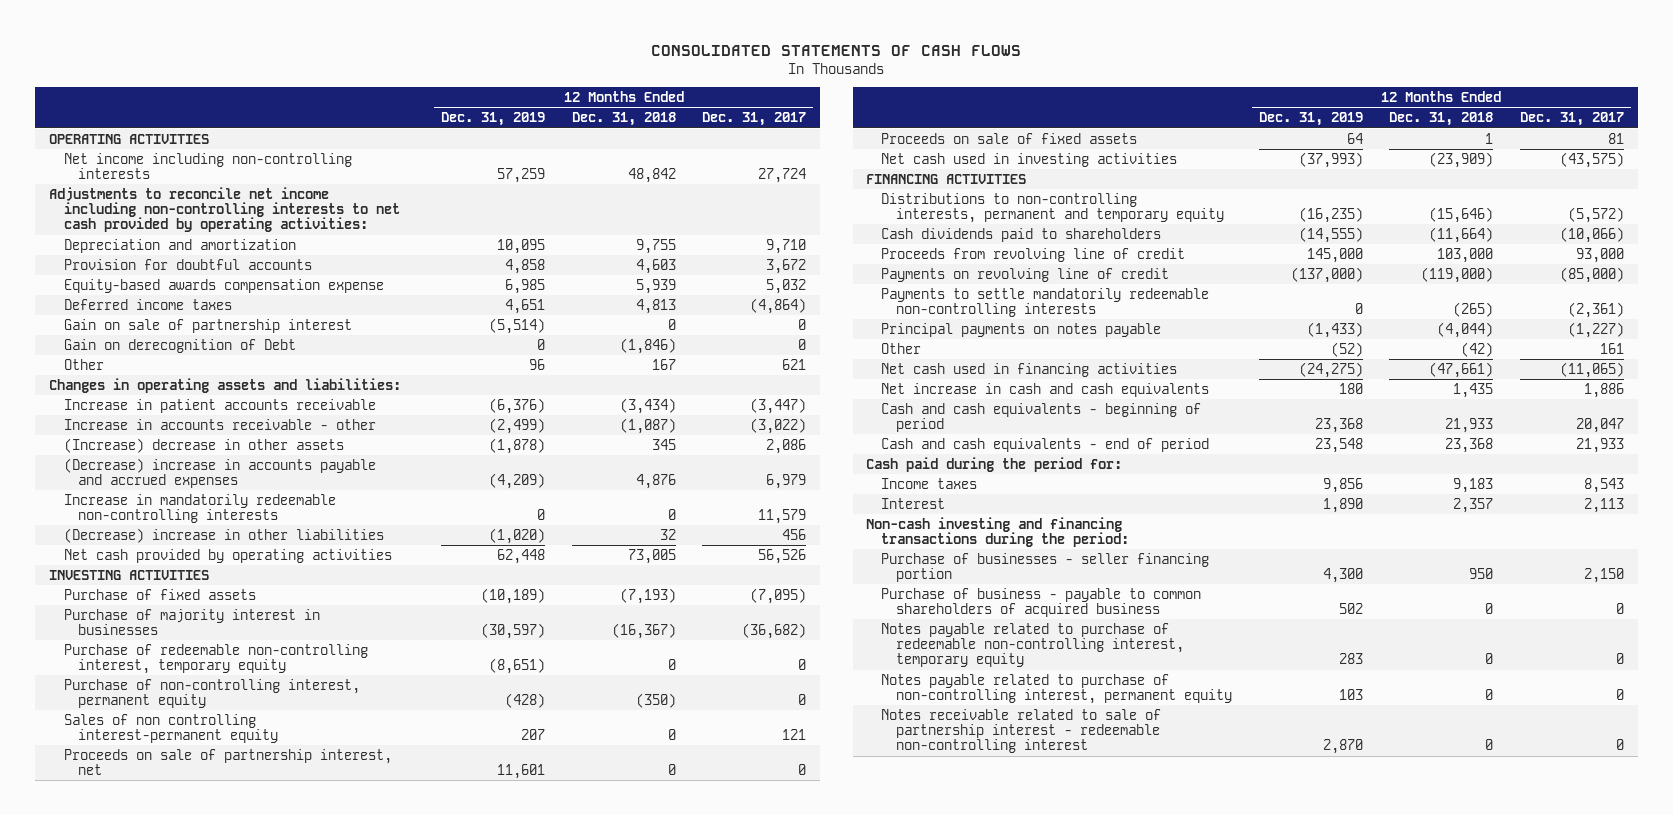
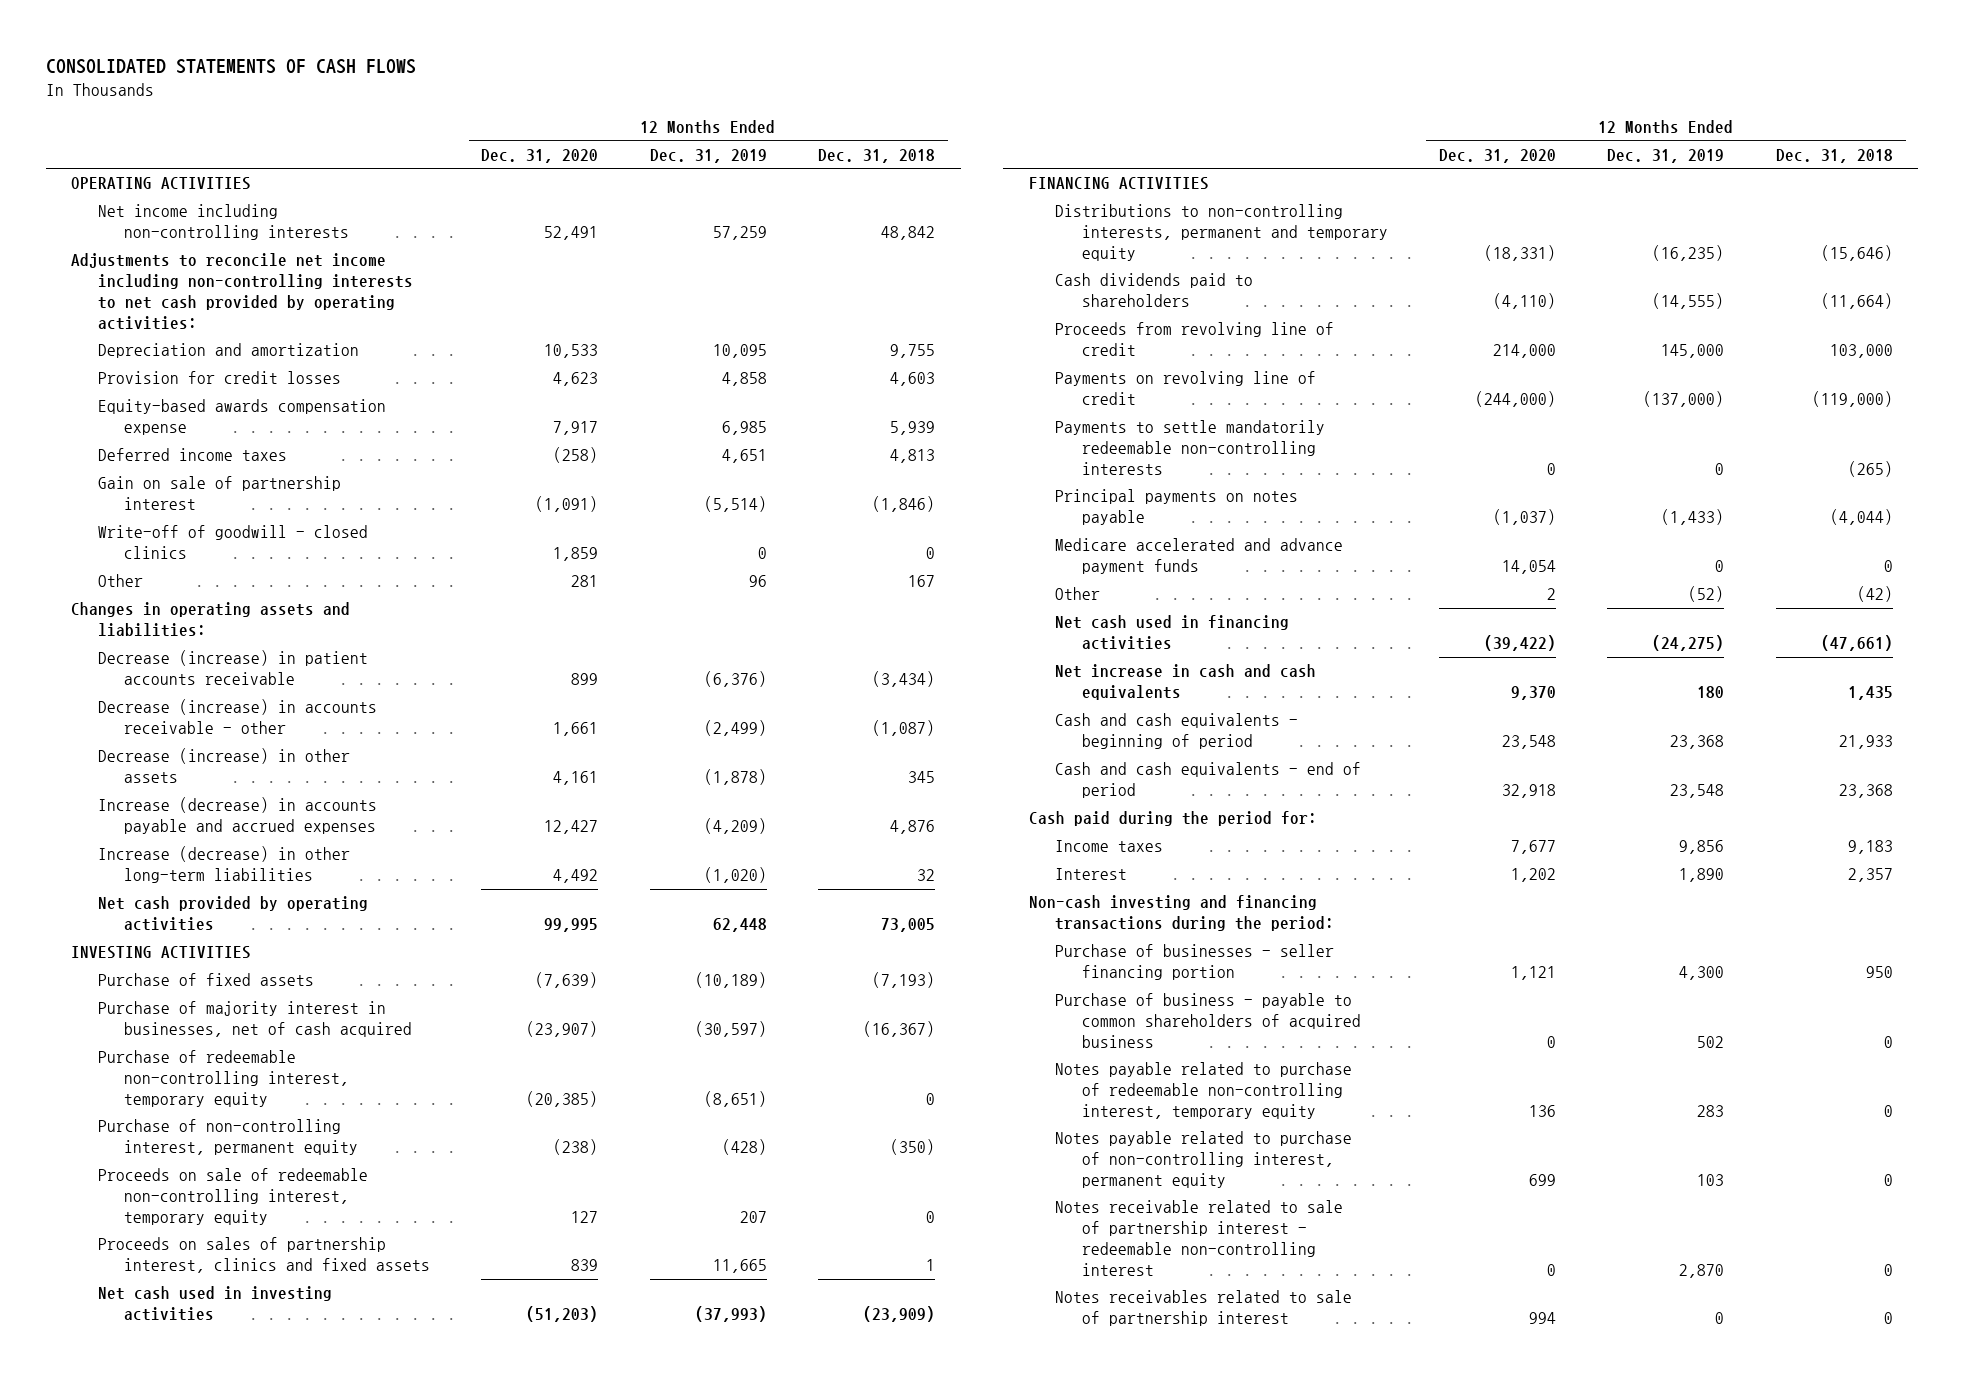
- | 12 Months Ended Dec. 31, 2019 | 12 Months Ended Dec. 31, 2018 | 12 Months Ended Dec. 31, 2017
+ | 12 Months Ended Dec. 31, 2020 | 12 Months Ended Dec. 31, 2019 | 12 Months Ended Dec. 31, 2018
- Provision for doubtful accounts | 4,858 | 4,603 | 3,672
+ Provision for credit losses | 4,623 | 4,858 | 4,603
- Gain on sale of partnership interest | (5,514) | 0 | 0
- Gain on derecognition of Debt | 0 | (1,846) | 0
+ Gain on sale of partnership interest | (1,091) | (5,514) | (1,846)
+ Write-off of goodwill - closed clinics | 1,859 | 0 | 0
- Increase in patient accounts receivable | (6,376) | (3,434) | (3,447)
- Increase in accounts receivable - other | (2,499) | (1,087) | (3,022)
- (Increase) decrease in other assets | (1,878) | 345 | 2,086
- (Decrease) increase in accounts payable and accrued expenses | (4,209) | 4,876 | 6,979
- Increase in mandatorily redeemable non-controlling interests | 0 | 0 | 11,579
- (Decrease) increase in other liabilities | (1,020) | 32 | 456
+ Decrease (increase) in patient accounts receivable | 899 | (6,376) | (3,434)
+ Decrease (increase) in accounts receivable - other | 1,661 | (2,499) | (1,087)
+ Decrease (increase) in other assets | 4,161 | (1,878) | 345
+ Increase (decrease) in accounts payable and accrued expenses | 12,427 | (4,209) | 4,876
+ Increase (decrease) in other long-term liabilities | 4,492 | (1,020) | 32
- Purchase of majority interest in businesses | (30,597) | (16,367) | (36,682)
+ Purchase of majority interest in businesses, net of cash acquired | (23,907) | (30,597) | (16,367)
- Sales of non controlling interest-permanent equity | 207 | 0 | 121
- Proceeds on sale of partnership interest, net | 11,601 | 0 | 0
- Proceeds on sale of fixed assets | 64 | 1 | 81
+ Proceeds on sale of redeemable non-controlling interest, temporary equity | 127 | 207 | 0
+ Proceeds on sales of partnership interest, clinics and fixed assets | 839 | 11,665 | 1
+ Medicare accelerated and advance payment funds | 14,054 | 0 | 0
+ Notes receivables related to sale of partnership interest | 994 | 0 | 0

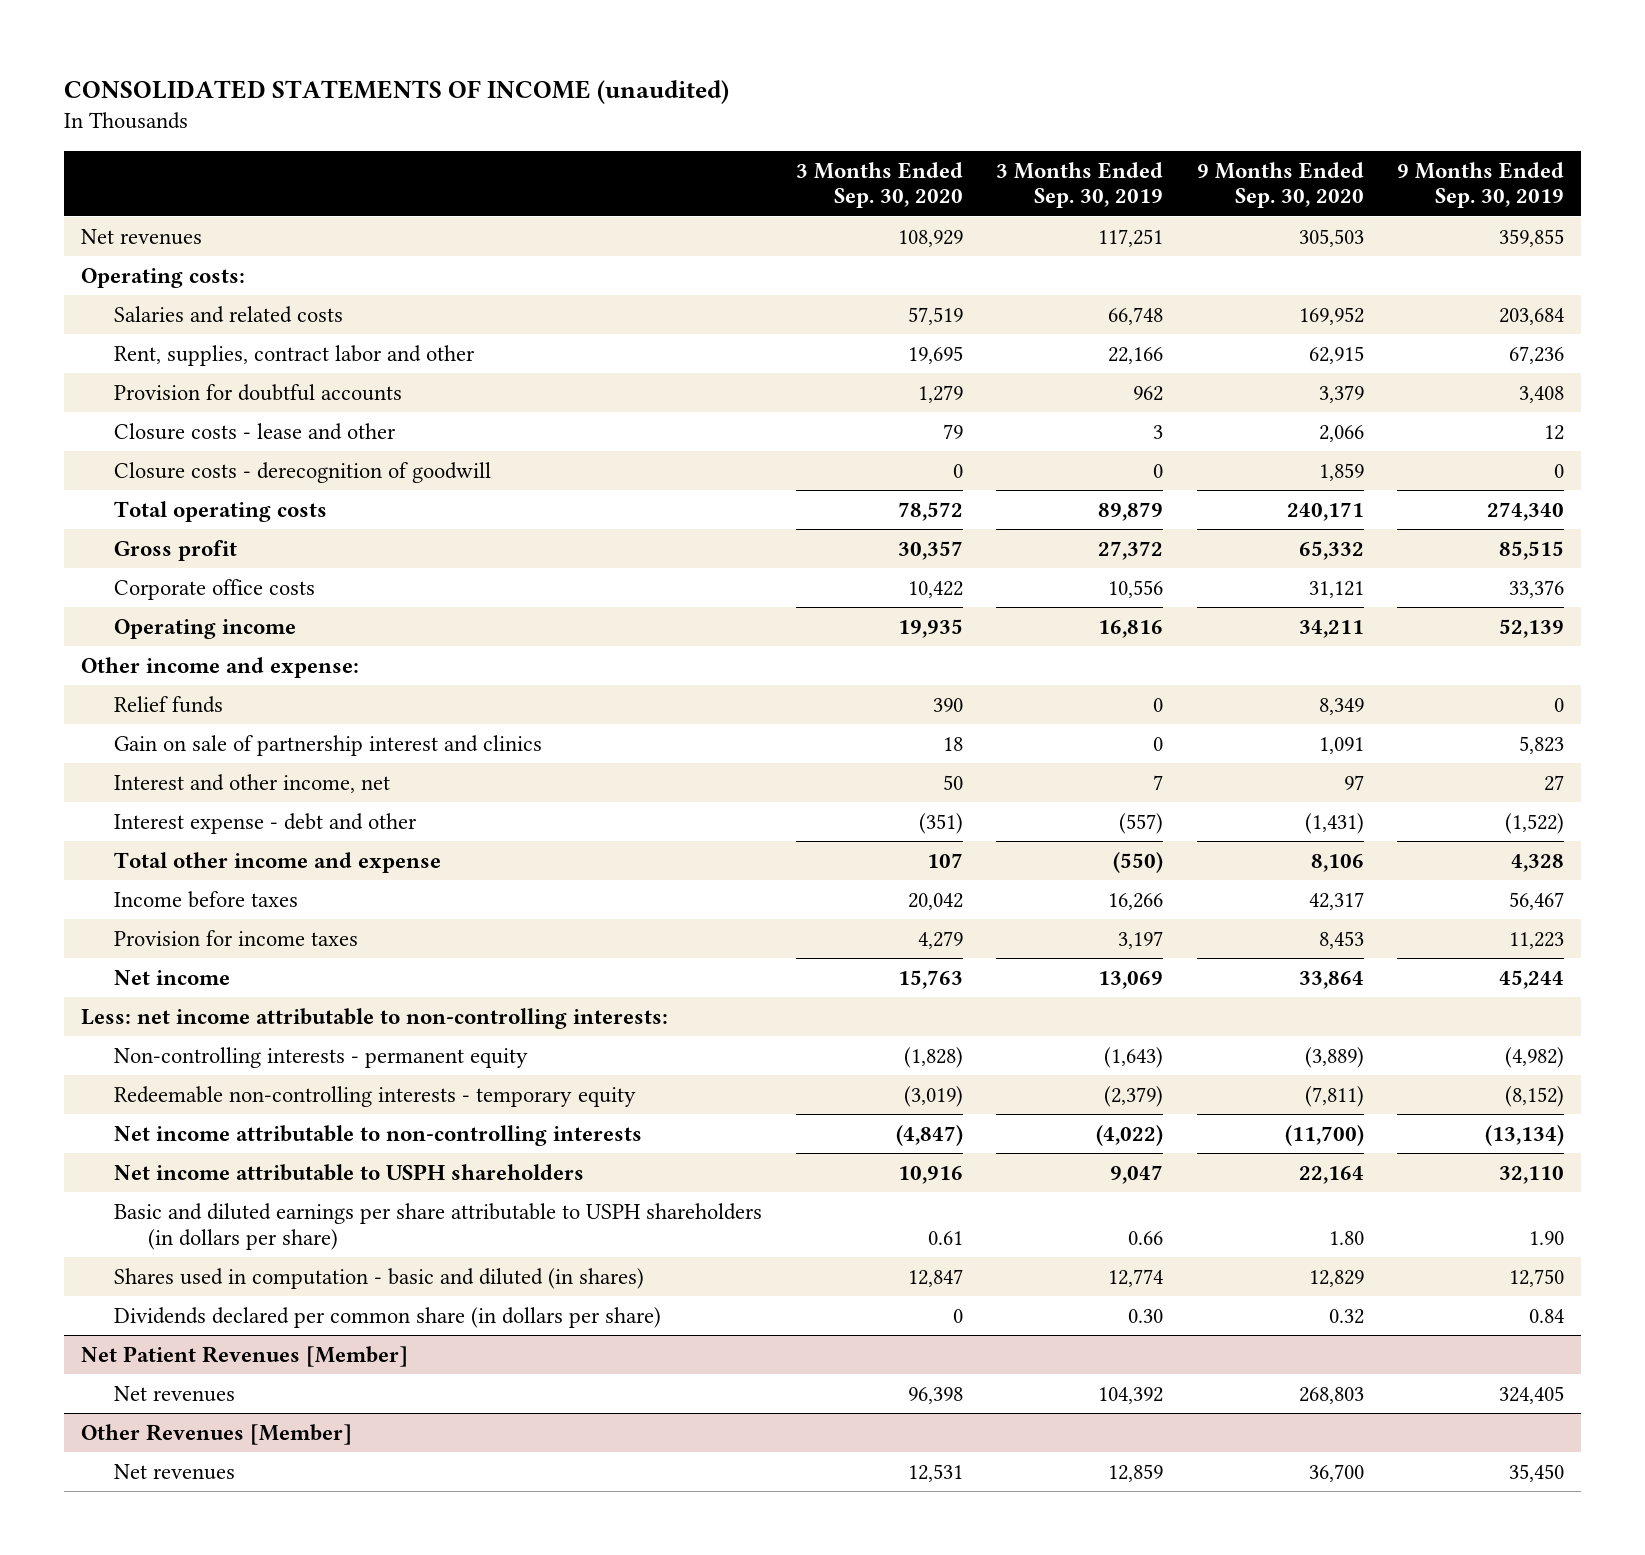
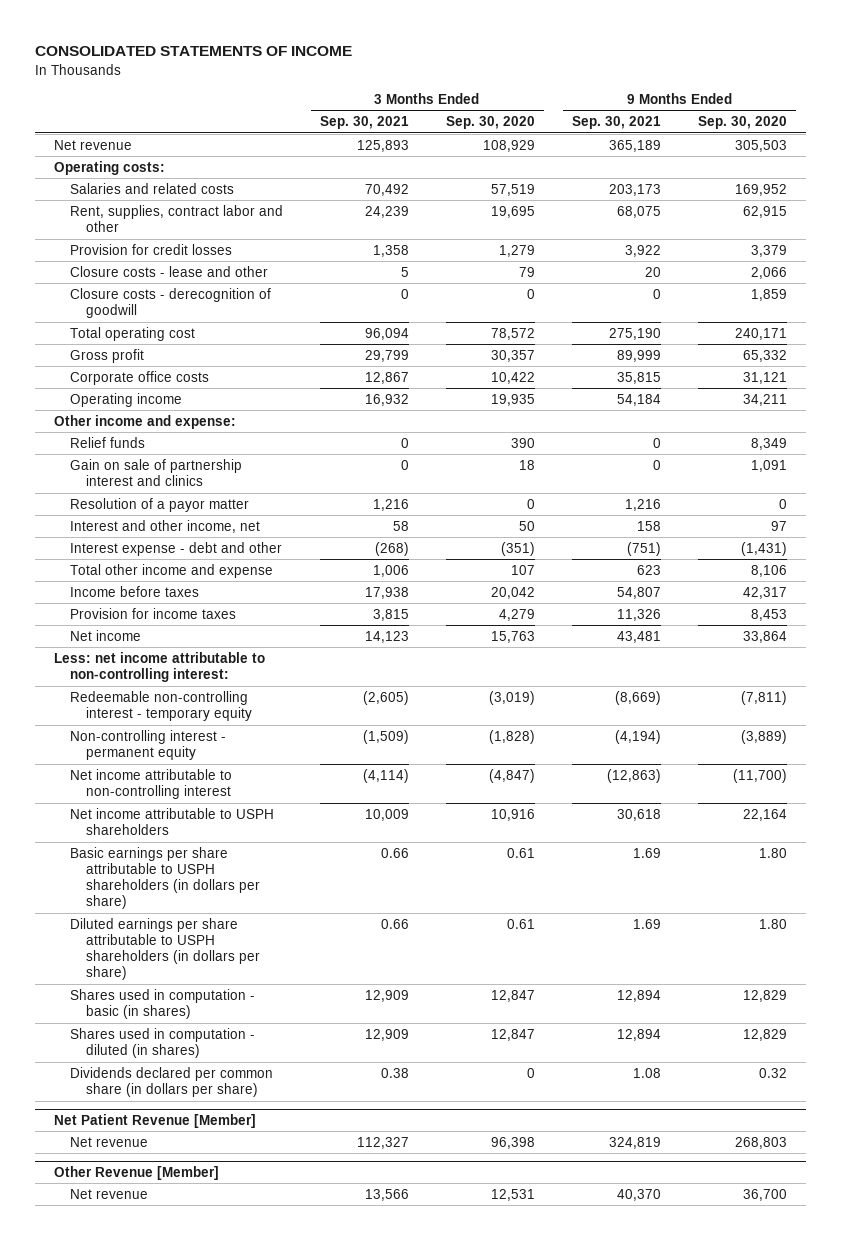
- CONSOLIDATED STATEMENTS OF INCOME (unaudited)
+ CONSOLIDATED STATEMENTS OF INCOME
- | 3 Months Ended Sep. 30, 2020 | 3 Months Ended Sep. 30, 2019 | 9 Months Ended Sep. 30, 2020 | 9 Months Ended Sep. 30, 2019
+ | 3 Months Ended Sep. 30, 2021 | 3 Months Ended Sep. 30, 2020 | 9 Months Ended Sep. 30, 2021 | 9 Months Ended Sep. 30, 2020
- Net revenues | 108,929 | 117,251 | 305,503 | 359,855
+ Net revenue | 125,893 | 108,929 | 365,189 | 305,503
- Provision for doubtful accounts | 1,279 | 962 | 3,379 | 3,408
+ Provision for credit losses | 1,358 | 1,279 | 3,922 | 3,379
- Total operating costs | 78,572 | 89,879 | 240,171 | 274,340
+ Total operating cost | 96,094 | 78,572 | 275,190 | 240,171
+ Resolution of a payor matter | 1,216 | 0 | 1,216 | 0
- Less: net income attributable to non-controlling interests:
- Non-controlling interests - permanent equity | (1,828) | (1,643) | (3,889) | (4,982)
- Redeemable non-controlling interests - temporary equity | (3,019) | (2,379) | (7,811) | (8,152)
- Net income attributable to non-controlling interests | (4,847) | (4,022) | (11,700) | (13,134)
+ Less: net income attributable to non-controlling interest:
+ Redeemable non-controlling interest - temporary equity | (2,605) | (3,019) | (8,669) | (7,811)
+ Non-controlling interest - permanent equity | (1,509) | (1,828) | (4,194) | (3,889)
+ Net income attributable to non-controlling interest | (4,114) | (4,847) | (12,863) | (11,700)
- Basic and diluted earnings per share attributable to USPH shareholders (in dollars per share) | 0.61 | 0.66 | 1.80 | 1.90
- Shares used in computation - basic and diluted (in shares) | 12,847 | 12,774 | 12,829 | 12,750
+ Basic earnings per share attributable to USPH shareholders (in dollars per share) | 0.66 | 0.61 | 1.69 | 1.80
+ Diluted earnings per share attributable to USPH shareholders (in dollars per share) | 0.66 | 0.61 | 1.69 | 1.80
+ Shares used in computation - basic (in shares) | 12,909 | 12,847 | 12,894 | 12,829
+ Shares used in computation - diluted (in shares) | 12,909 | 12,847 | 12,894 | 12,829
- Net Patient Revenues [Member]
- Net revenues | 96,398 | 104,392 | 268,803 | 324,405
- Other Revenues [Member]
- Net revenues | 12,531 | 12,859 | 36,700 | 35,450
+ Net Patient Revenue [Member]
+ Net revenue | 112,327 | 96,398 | 324,819 | 268,803
+ Other Revenue [Member]
+ Net revenue | 13,566 | 12,531 | 40,370 | 36,700

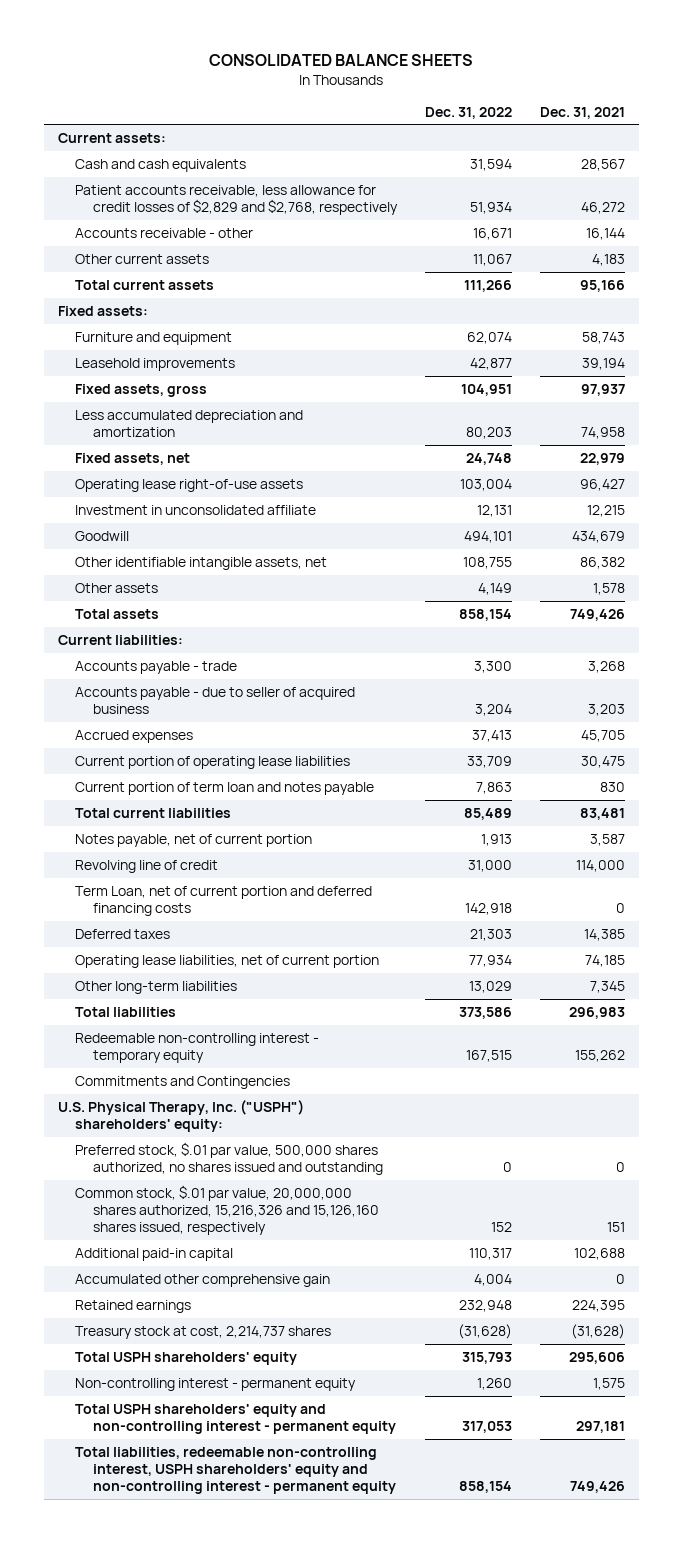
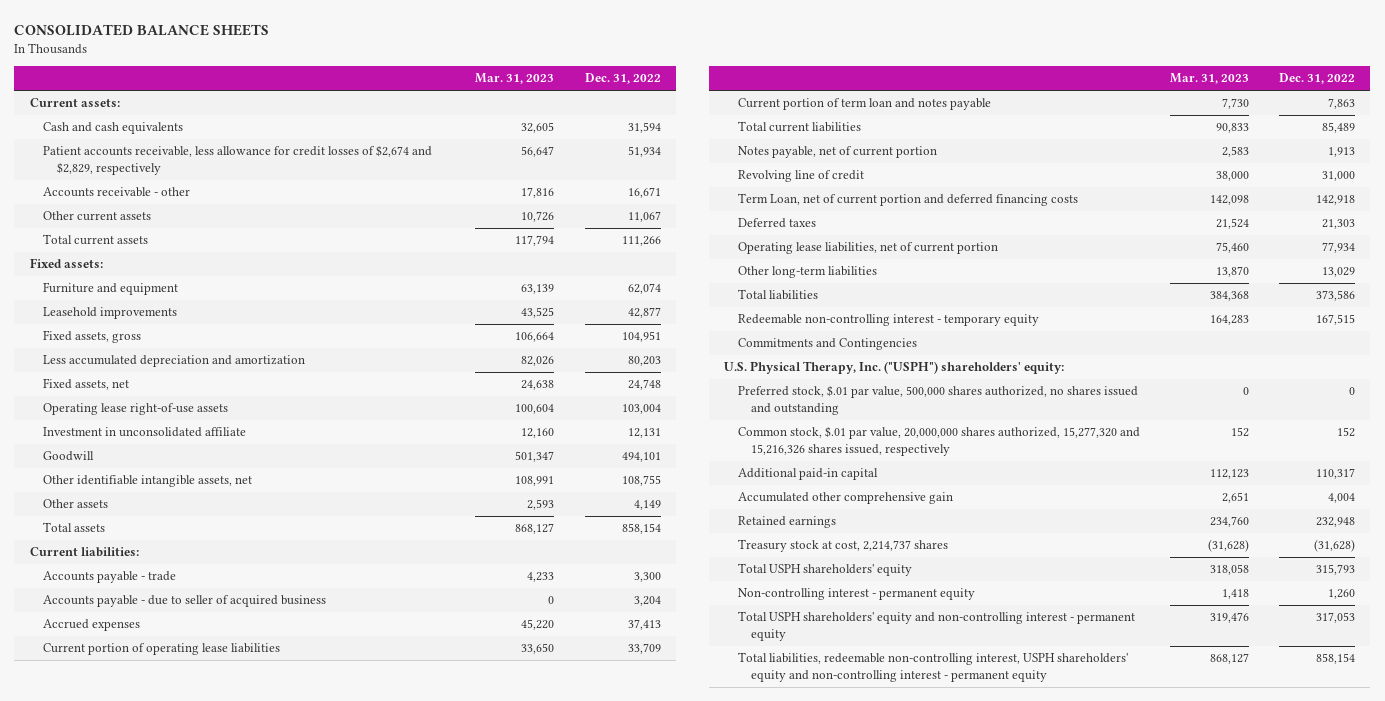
- | Dec. 31, 2022 | Dec. 31, 2021
+ | Mar. 31, 2023 | Dec. 31, 2022
- Patient accounts receivable, less allowance for credit losses of $2,829 and $2,768, respectively | 51,934 | 46,272
+ Patient accounts receivable, less allowance for credit losses of $2,674 and $2,829, respectively | 56,647 | 51,934
- Common stock, $.01 par value, 20,000,000 shares authorized, 15,216,326 and 15,126,160 shares issued, respectively | 152 | 151
+ Common stock, $.01 par value, 20,000,000 shares authorized, 15,277,320 and 15,216,326 shares issued, respectively | 152 | 152

